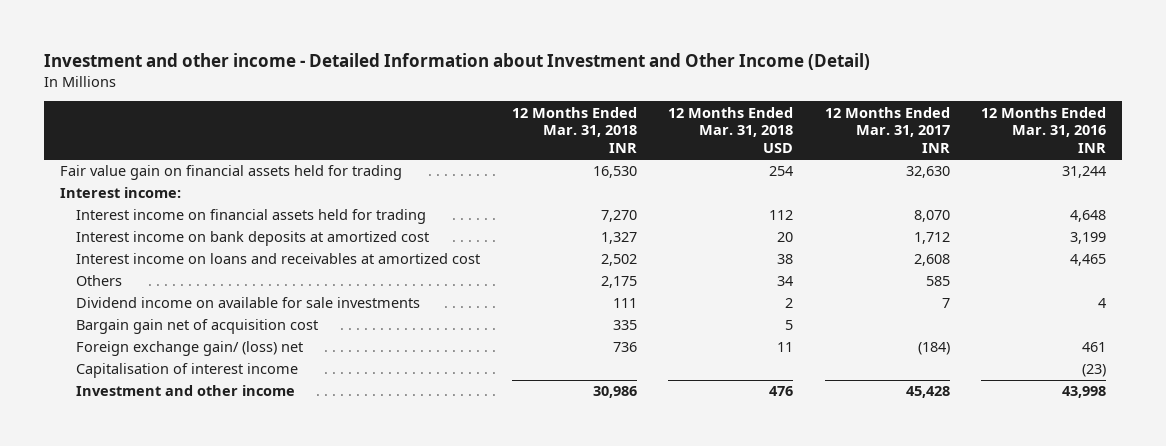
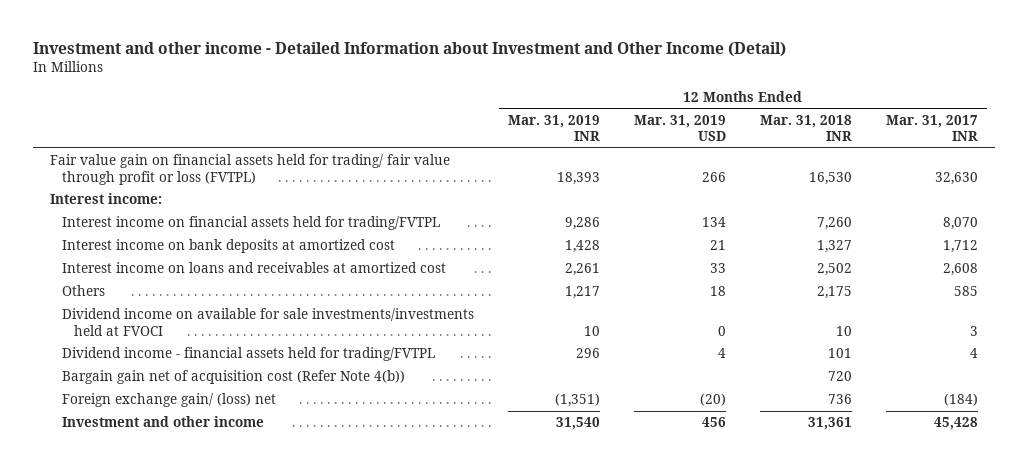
- | 12 Months Ended Mar. 31, 2018 INR | 12 Months Ended Mar. 31, 2018 USD | 12 Months Ended Mar. 31, 2017 INR | 12 Months Ended Mar. 31, 2016 INR
+ | 12 Months Ended Mar. 31, 2019 INR | 12 Months Ended Mar. 31, 2019 USD | 12 Months Ended Mar. 31, 2018 INR | 12 Months Ended Mar. 31, 2017 INR
- Fair value gain on financial assets held for trading | 16,530 | 254 | 32,630 | 31,244
+ Fair value gain on financial assets held for trading/ fair value through profit or loss (FVTPL) | 18,393 | 266 | 16,530 | 32,630
- Interest income on financial assets held for trading | 7,270 | 112 | 8,070 | 4,648
+ Interest income on financial assets held for trading/FVTPL | 9,286 | 134 | 7,260 | 8,070
- Dividend income on available for sale investments | 111 | 2 | 7 | 4
- Bargain gain net of acquisition cost | 335 | 5 | |
+ Dividend income on available for sale investments/investments held at FVOCI | 10 | 0 | 10 | 3
+ Dividend income - financial assets held for trading/FVTPL | 296 | 4 | 101 | 4
+ Bargain gain net of acquisition cost (Refer Note 4(b)) | | | 720 |
- Capitalisation of interest income | | | | (23)
- Investment and other income | 30,986 | 476 | 45,428 | 43,998
+ Investment and other income | 31,540 | 456 | 31,361 | 45,428

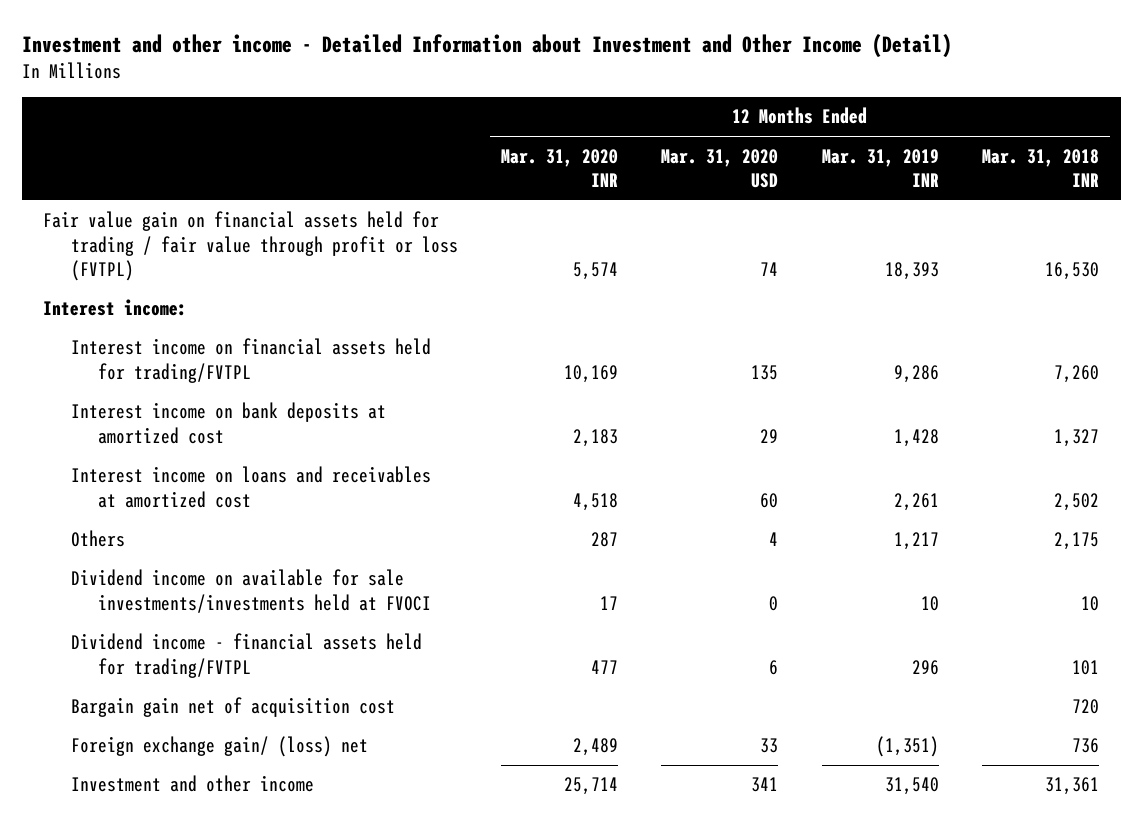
- | 12 Months Ended Mar. 31, 2019 INR | 12 Months Ended Mar. 31, 2019 USD | 12 Months Ended Mar. 31, 2018 INR | 12 Months Ended Mar. 31, 2017 INR
+ | 12 Months Ended Mar. 31, 2020 INR | 12 Months Ended Mar. 31, 2020 USD | 12 Months Ended Mar. 31, 2019 INR | 12 Months Ended Mar. 31, 2018 INR
- Fair value gain on financial assets held for trading/ fair value through profit or loss (FVTPL) | 18,393 | 266 | 16,530 | 32,630
+ Fair value gain on financial assets held for trading / fair value through profit or loss (FVTPL) | 5,574 | 74 | 18,393 | 16,530
- Bargain gain net of acquisition cost (Refer Note 4(b)) | | | 720 |
+ Bargain gain net of acquisition cost | | | | 720

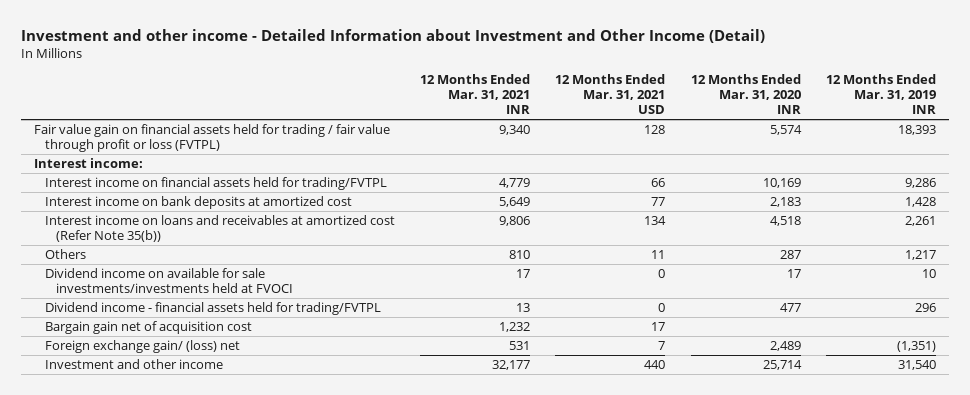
- | 12 Months Ended Mar. 31, 2020 INR | 12 Months Ended Mar. 31, 2020 USD | 12 Months Ended Mar. 31, 2019 INR | 12 Months Ended Mar. 31, 2018 INR
+ | 12 Months Ended Mar. 31, 2021 INR | 12 Months Ended Mar. 31, 2021 USD | 12 Months Ended Mar. 31, 2020 INR | 12 Months Ended Mar. 31, 2019 INR
- Interest income on loans and receivables at amortized cost | 4,518 | 60 | 2,261 | 2,502
+ Interest income on loans and receivables at amortized cost (Refer Note 35(b)) | 9,806 | 134 | 4,518 | 2,261

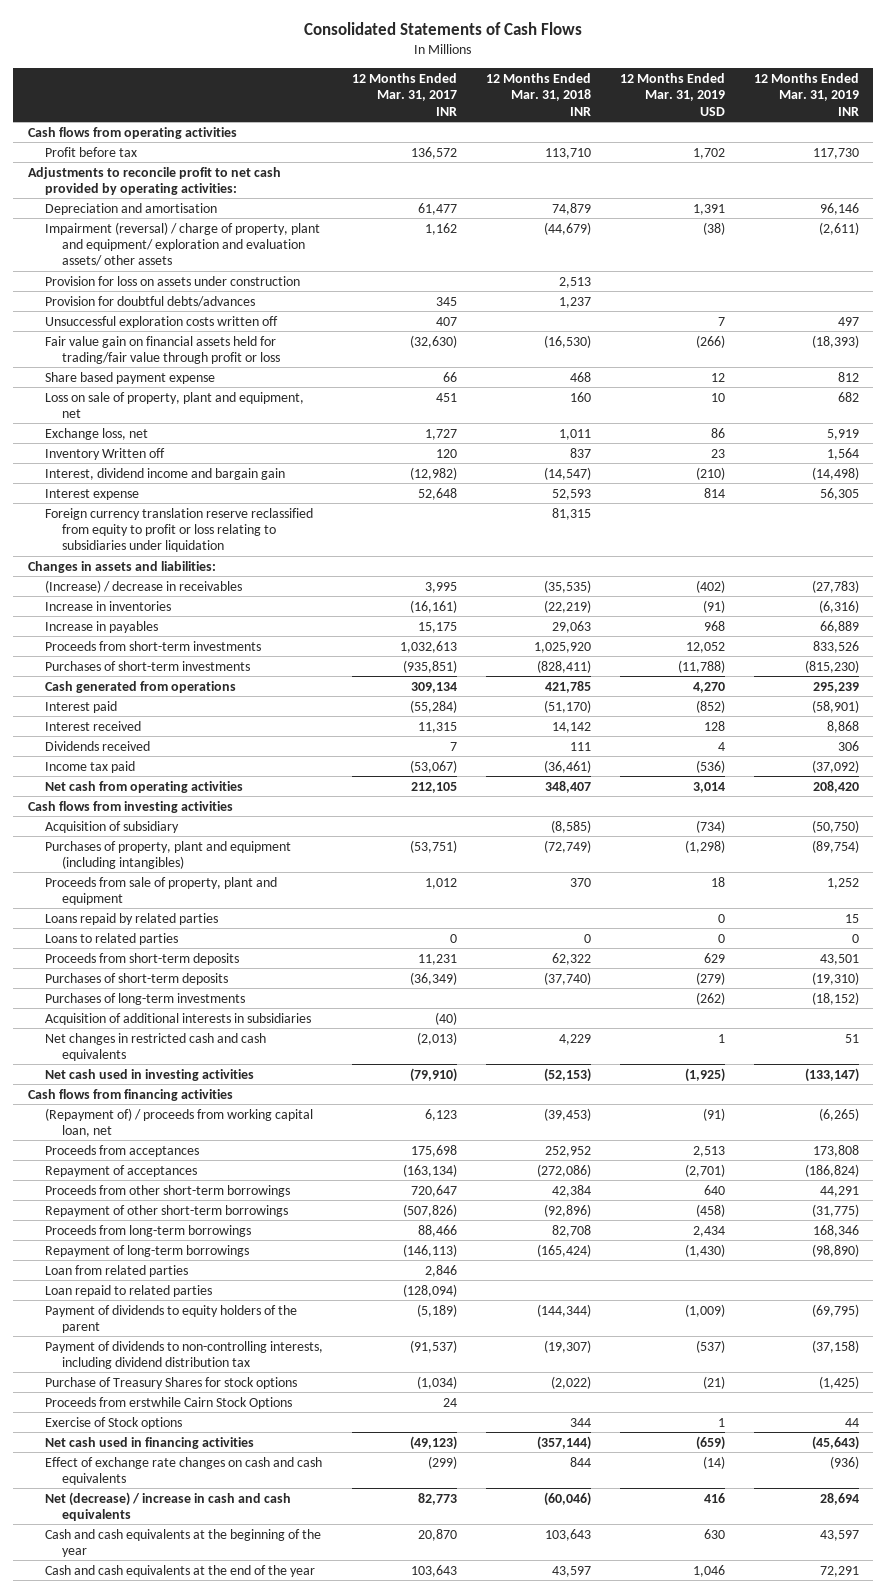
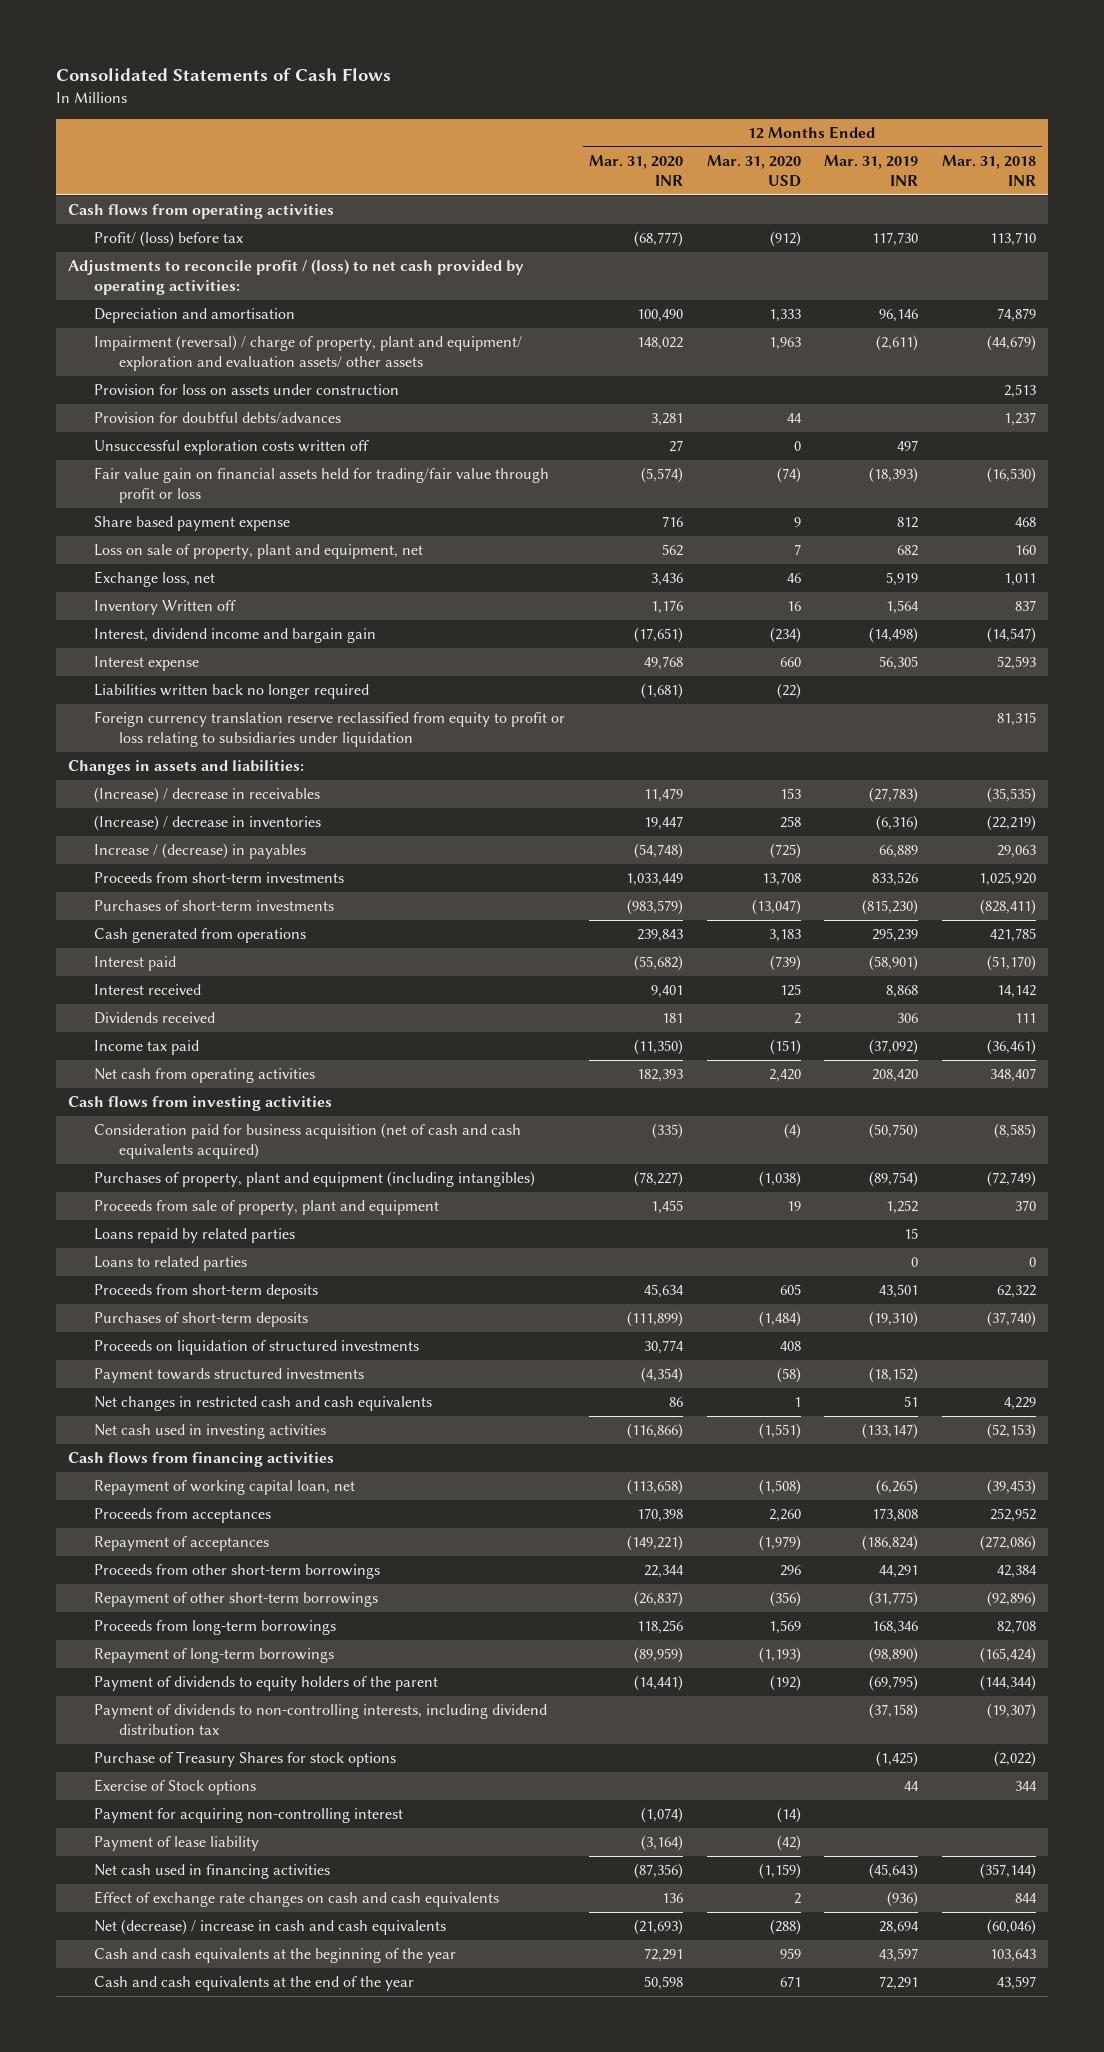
- | 12 Months Ended Mar. 31, 2017 INR | 12 Months Ended Mar. 31, 2018 INR | 12 Months Ended Mar. 31, 2019 USD | 12 Months Ended Mar. 31, 2019 INR
+ | 12 Months Ended Mar. 31, 2020 INR | 12 Months Ended Mar. 31, 2020 USD | 12 Months Ended Mar. 31, 2019 INR | 12 Months Ended Mar. 31, 2018 INR
- Profit before tax | 136,572 | 113,710 | 1,702 | 117,730
- Adjustments to reconcile profit to net cash provided by operating activities:
+ Profit/ (loss) before tax | (68,777) | (912) | 117,730 | 113,710
+ Adjustments to reconcile profit / (loss) to net cash provided by operating activities:
+ Liabilities written back no longer required | (1,681) | (22) | |
- Increase in inventories | (16,161) | (22,219) | (91) | (6,316)
- Increase in payables | 15,175 | 29,063 | 968 | 66,889
+ (Increase) / decrease in inventories | 19,447 | 258 | (6,316) | (22,219)
+ Increase / (decrease) in payables | (54,748) | (725) | 66,889 | 29,063
- Acquisition of subsidiary | | (8,585) | (734) | (50,750)
+ Consideration paid for business acquisition (net of cash and cash equivalents acquired) | (335) | (4) | (50,750) | (8,585)
- Purchases of long-term investments | | | (262) | (18,152)
- Acquisition of additional interests in subsidiaries | (40) | | |
+ Proceeds on liquidation of structured investments | 30,774 | 408 | |
+ Payment towards structured investments | (4,354) | (58) | (18,152) |
- (Repayment of) / proceeds from working capital loan, net | 6,123 | (39,453) | (91) | (6,265)
+ Repayment of working capital loan, net | (113,658) | (1,508) | (6,265) | (39,453)
- Loan from related parties | 2,846 | | |
- Loan repaid to related parties | (128,094) | | |
- Proceeds from erstwhile Cairn Stock Options | 24 | | |
+ Payment for acquiring non-controlling interest | (1,074) | (14) | |
+ Payment of lease liability | (3,164) | (42) | |

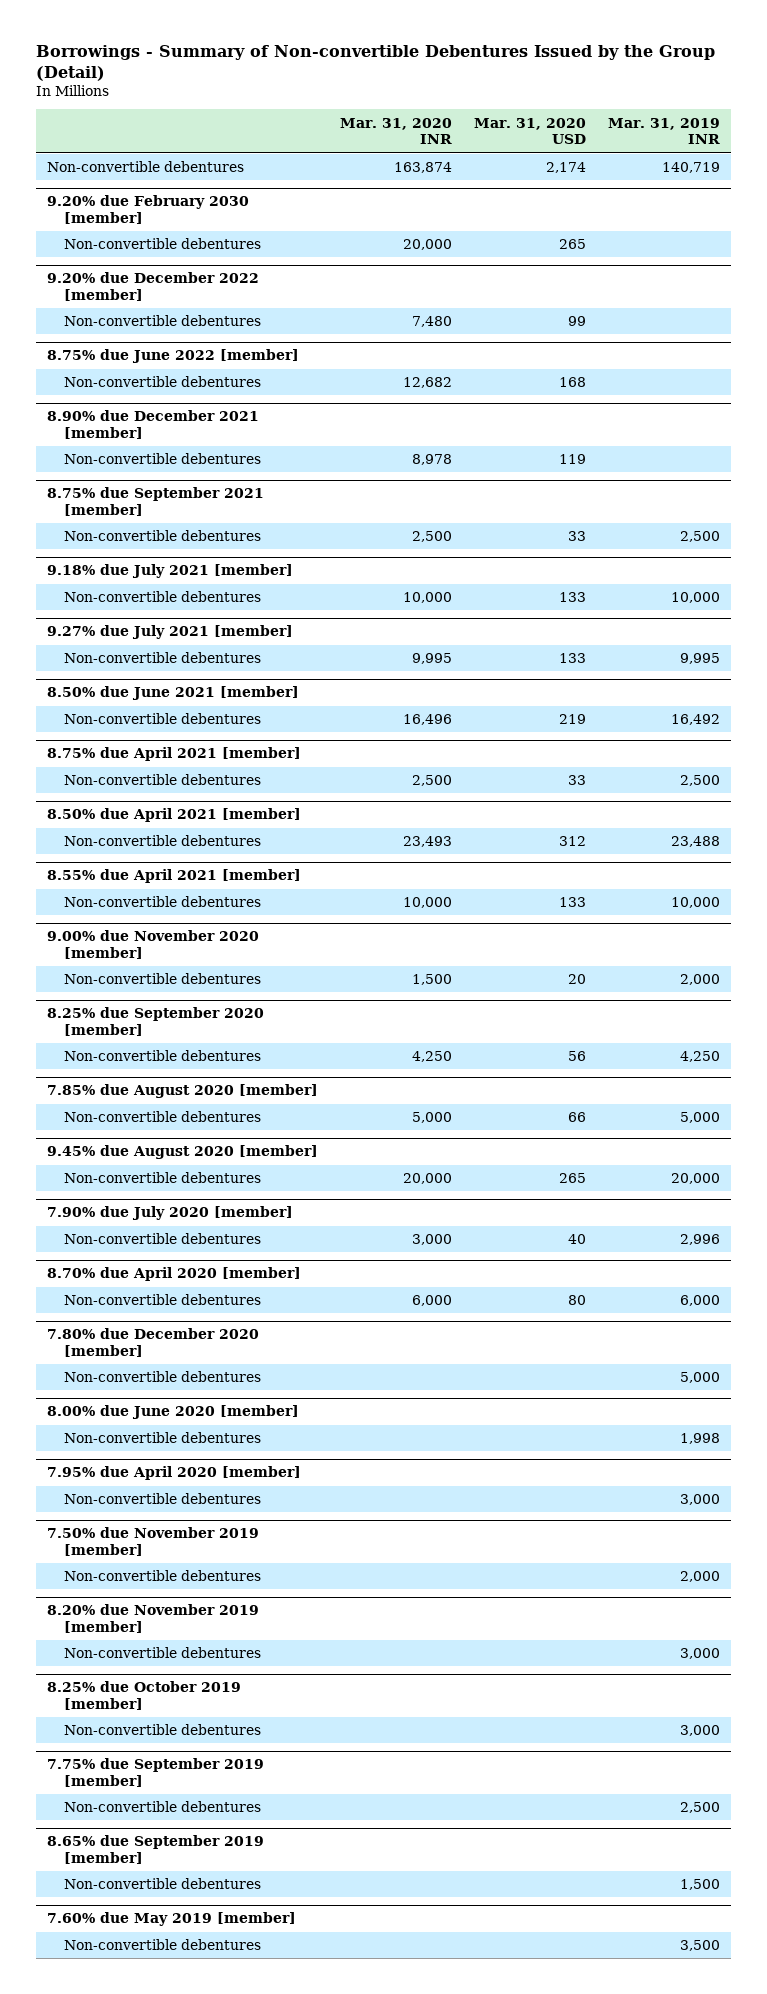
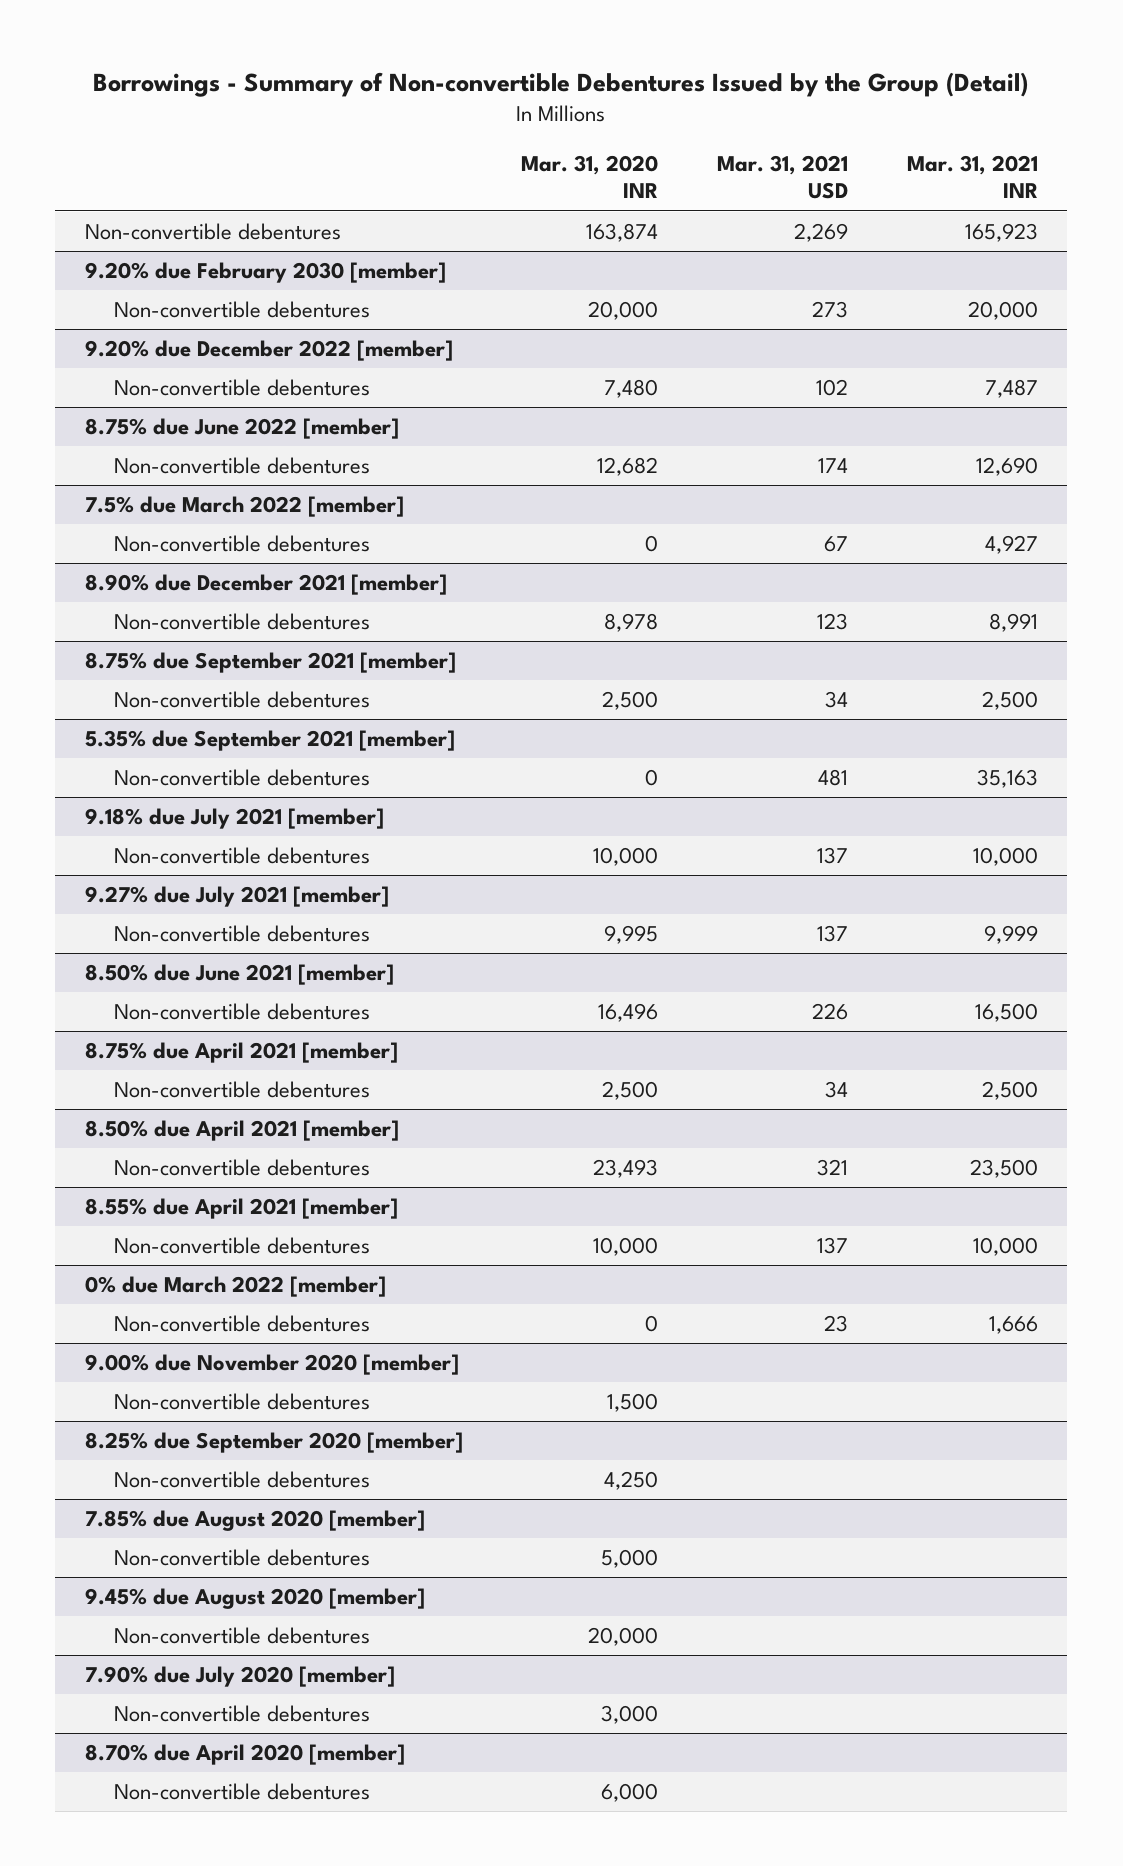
- | Mar. 31, 2020 INR | Mar. 31, 2020 USD | Mar. 31, 2019 INR
+ | Mar. 31, 2020 INR | Mar. 31, 2021 USD | Mar. 31, 2021 INR
+ 7.5% due March 2022 [member]
+ Non-convertible debentures | 0 | 67 | 4,927
+ 5.35% due September 2021 [member]
+ Non-convertible debentures | 0 | 481 | 35,163
+ 0% due March 2022 [member]
+ Non-convertible debentures | 0 | 23 | 1,666
- 7.80% due December 2020 [member]
- Non-convertible debentures | | | 5,000
- 8.00% due June 2020 [member]
- Non-convertible debentures | | | 1,998
- 7.95% due April 2020 [member]
- Non-convertible debentures | | | 3,000
- 7.50% due November 2019 [member]
- Non-convertible debentures | | | 2,000
- 8.20% due November 2019 [member]
- Non-convertible debentures | | | 3,000
- 8.25% due October 2019 [member]
- Non-convertible debentures | | | 3,000
- 7.75% due September 2019 [member]
- Non-convertible debentures | | | 2,500
- 8.65% due September 2019 [member]
- Non-convertible debentures | | | 1,500
- 7.60% due May 2019 [member]
- Non-convertible debentures | | | 3,500

